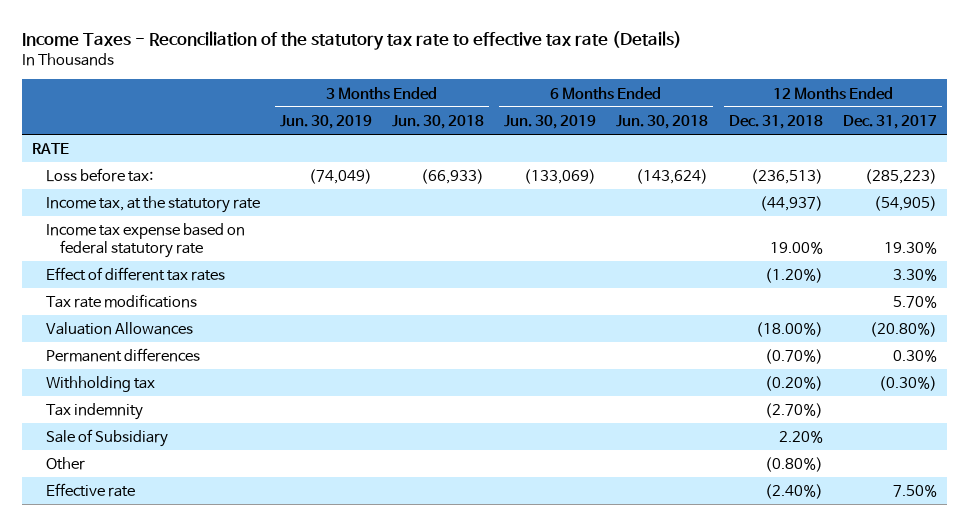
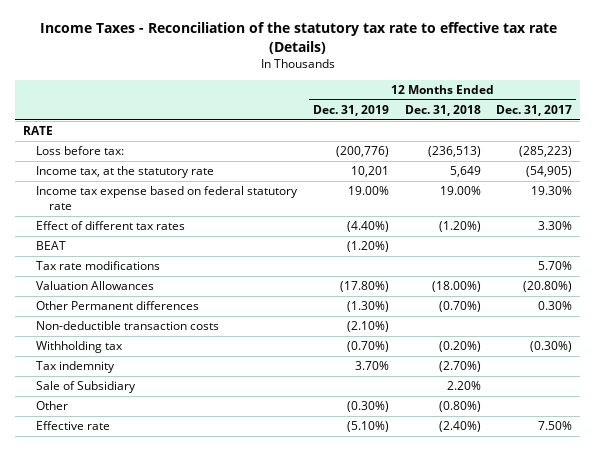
- | 3 Months Ended Jun. 30, 2019 | 3 Months Ended Jun. 30, 2018 | 6 Months Ended Jun. 30, 2019 | 6 Months Ended Jun. 30, 2018 | 12 Months Ended Dec. 31, 2018 | 12 Months Ended Dec. 31, 2017
+ | 12 Months Ended Dec. 31, 2019 | 12 Months Ended Dec. 31, 2018 | 12 Months Ended Dec. 31, 2017
- Income tax, at the statutory rate | | | | | (44,937) | (54,905)
+ Income tax, at the statutory rate | 10,201 | 5,649 | (54,905)
+ BEAT | (1.20%) | |
- Permanent differences | | | | | (0.70%) | 0.30%
+ Other Permanent differences | (1.30%) | (0.70%) | 0.30%
+ Non-deductible transaction costs | (2.10%) | |

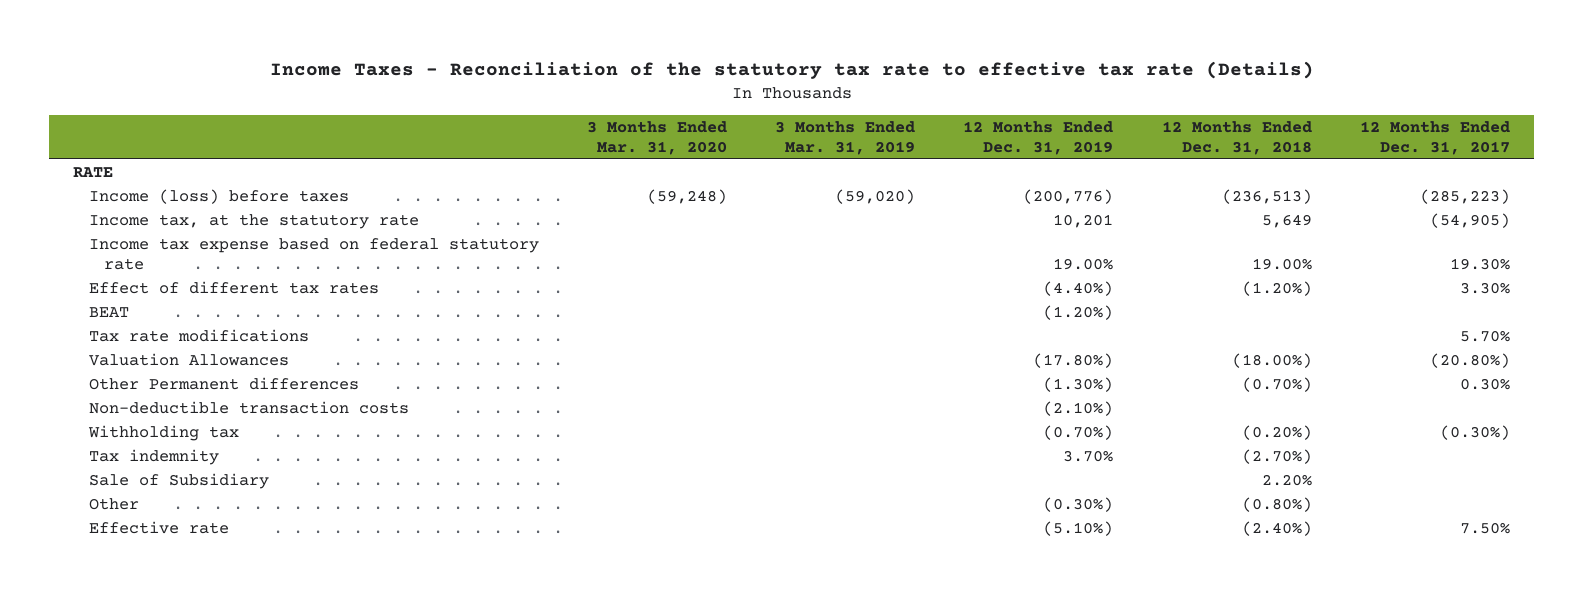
- | 12 Months Ended Dec. 31, 2019 | 12 Months Ended Dec. 31, 2018 | 12 Months Ended Dec. 31, 2017
+ | 3 Months Ended Mar. 31, 2020 | 3 Months Ended Mar. 31, 2019 | 12 Months Ended Dec. 31, 2019 | 12 Months Ended Dec. 31, 2018 | 12 Months Ended Dec. 31, 2017
- Loss before tax: | (200,776) | (236,513) | (285,223)
+ Income (loss) before taxes | (59,248) | (59,020) | (200,776) | (236,513) | (285,223)

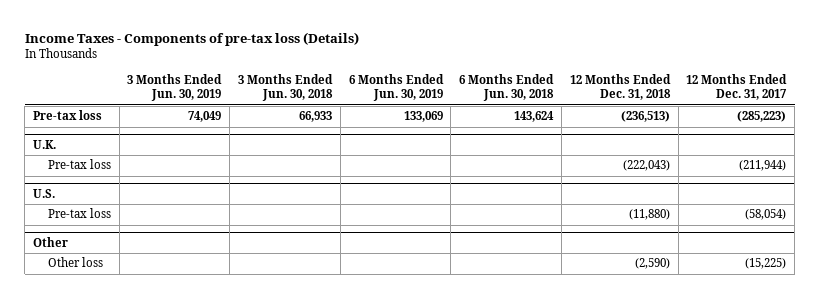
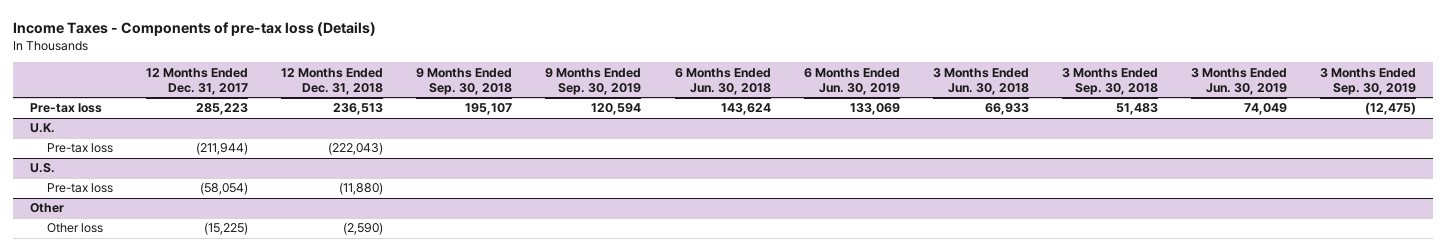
- | 3 Months Ended Jun. 30, 2019 | 3 Months Ended Jun. 30, 2018 | 6 Months Ended Jun. 30, 2019 | 6 Months Ended Jun. 30, 2018 | 12 Months Ended Dec. 31, 2018 | 12 Months Ended Dec. 31, 2017
+ | 12 Months Ended Dec. 31, 2017 | 12 Months Ended Dec. 31, 2018 | 9 Months Ended Sep. 30, 2018 | 9 Months Ended Sep. 30, 2019 | 6 Months Ended Jun. 30, 2018 | 6 Months Ended Jun. 30, 2019 | 3 Months Ended Jun. 30, 2018 | 3 Months Ended Sep. 30, 2018 | 3 Months Ended Jun. 30, 2019 | 3 Months Ended Sep. 30, 2019
- Pre-tax loss | 74,049 | 66,933 | 133,069 | 143,624 | (236,513) | (285,223)
+ Pre-tax loss | 285,223 | 236,513 | 195,107 | 120,594 | 143,624 | 133,069 | 66,933 | 51,483 | 74,049 | (12,475)

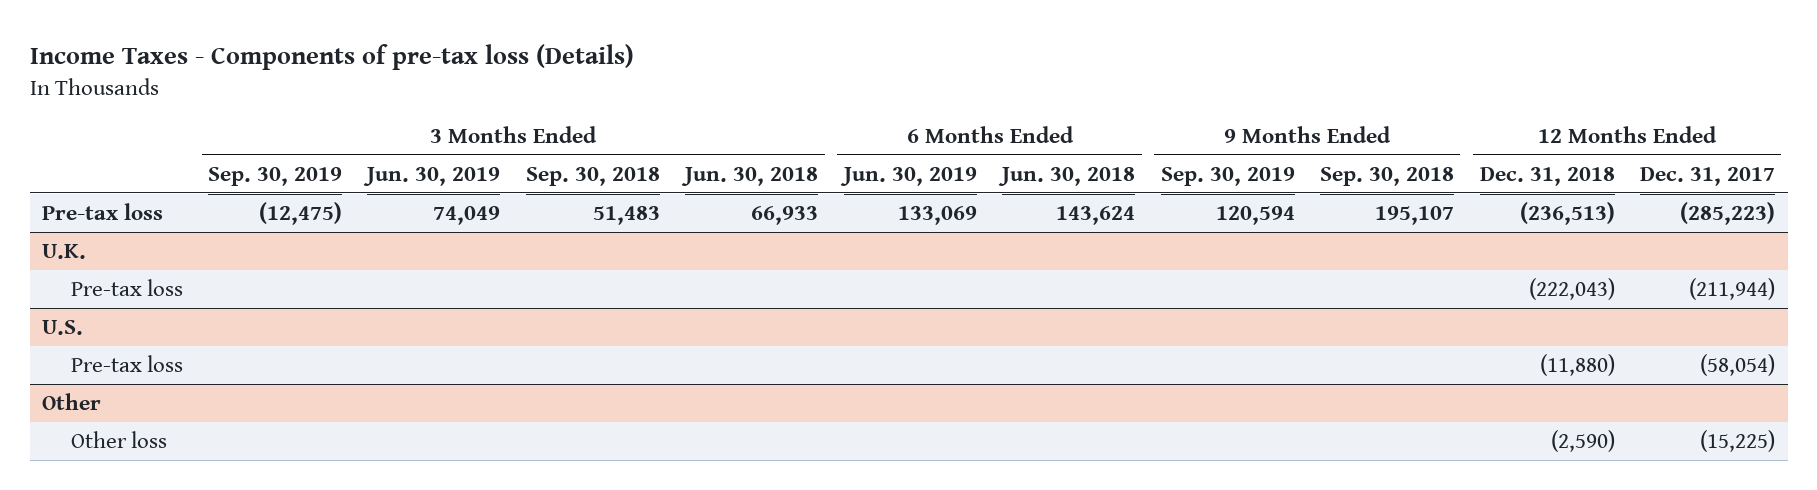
- | 12 Months Ended Dec. 31, 2017 | 12 Months Ended Dec. 31, 2018 | 9 Months Ended Sep. 30, 2018 | 9 Months Ended Sep. 30, 2019 | 6 Months Ended Jun. 30, 2018 | 6 Months Ended Jun. 30, 2019 | 3 Months Ended Jun. 30, 2018 | 3 Months Ended Sep. 30, 2018 | 3 Months Ended Jun. 30, 2019 | 3 Months Ended Sep. 30, 2019
+ | 3 Months Ended Sep. 30, 2019 | 3 Months Ended Jun. 30, 2019 | 3 Months Ended Sep. 30, 2018 | 3 Months Ended Jun. 30, 2018 | 6 Months Ended Jun. 30, 2019 | 6 Months Ended Jun. 30, 2018 | 9 Months Ended Sep. 30, 2019 | 9 Months Ended Sep. 30, 2018 | 12 Months Ended Dec. 31, 2018 | 12 Months Ended Dec. 31, 2017
- Pre-tax loss | 285,223 | 236,513 | 195,107 | 120,594 | 143,624 | 133,069 | 66,933 | 51,483 | 74,049 | (12,475)
+ Pre-tax loss | (12,475) | 74,049 | 51,483 | 66,933 | 133,069 | 143,624 | 120,594 | 195,107 | (236,513) | (285,223)

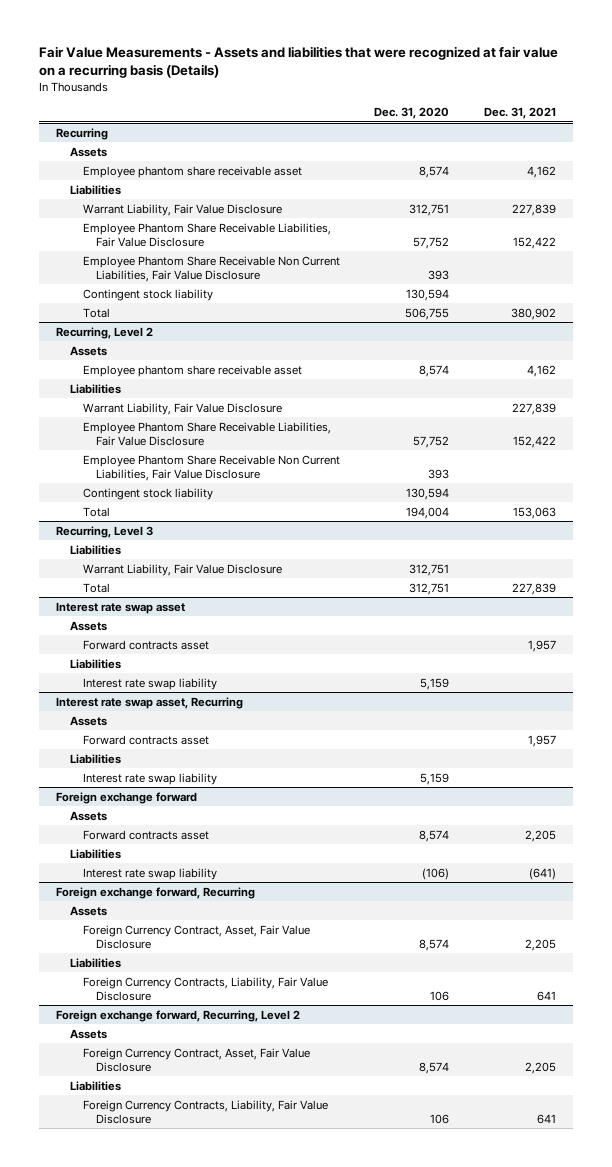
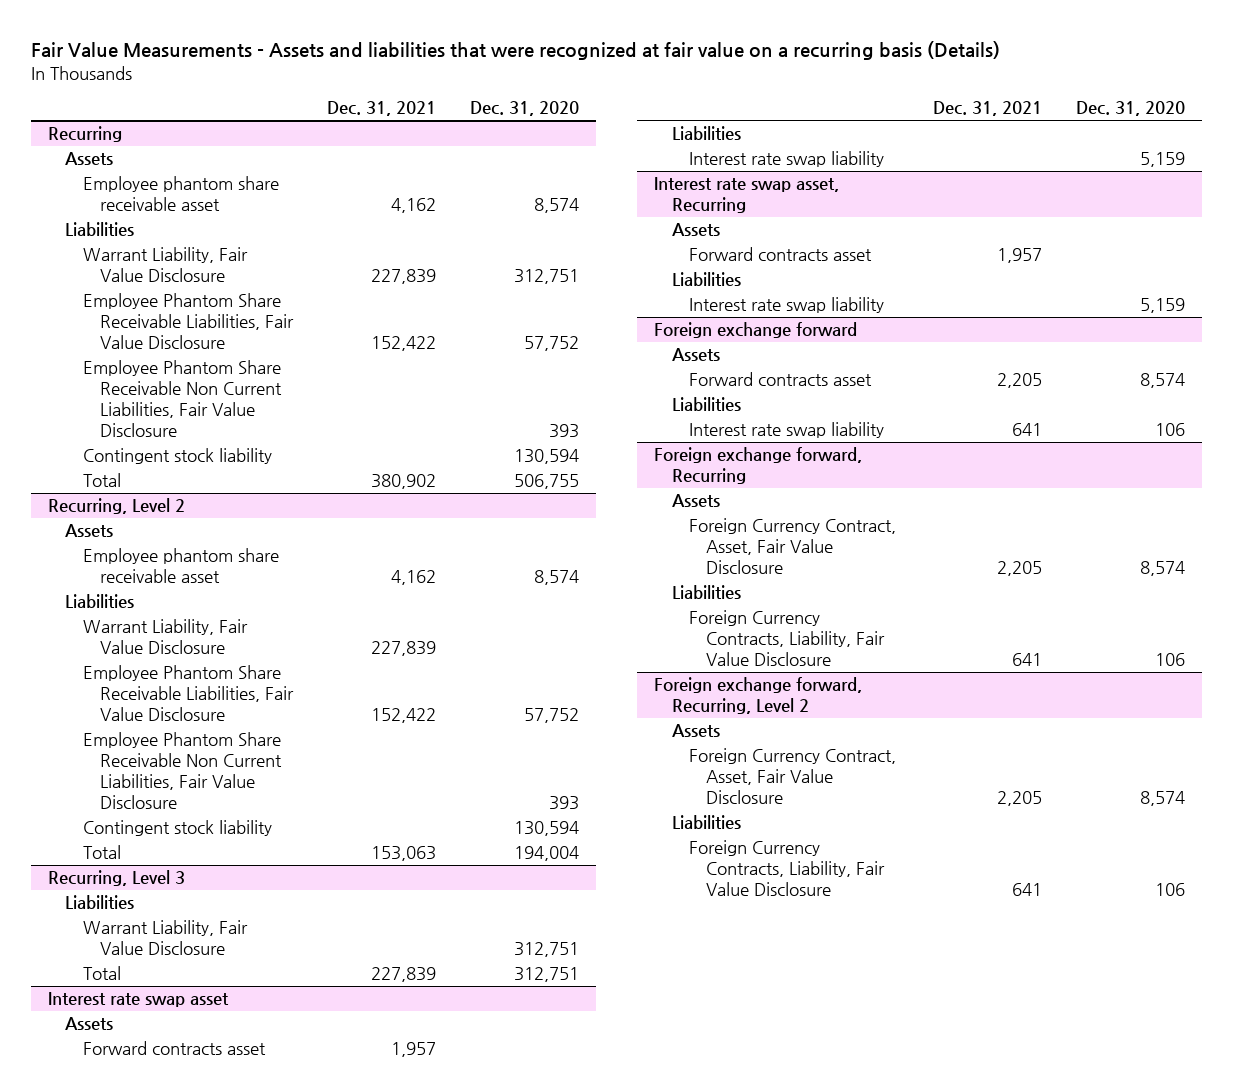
- | Dec. 31, 2020 | Dec. 31, 2021
+ | Dec. 31, 2021 | Dec. 31, 2020
@ Foreign exchange forward
- Interest rate swap liability | (106) | (641)
+ Interest rate swap liability | 641 | 106

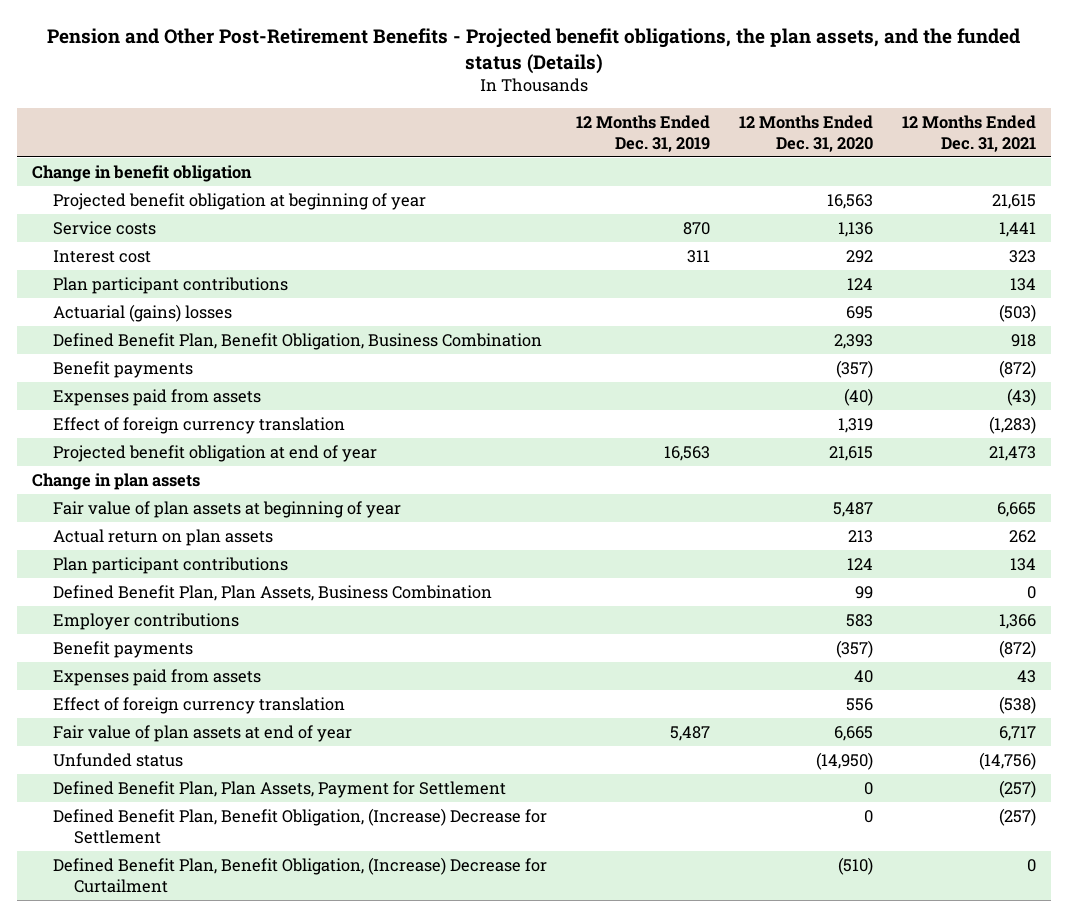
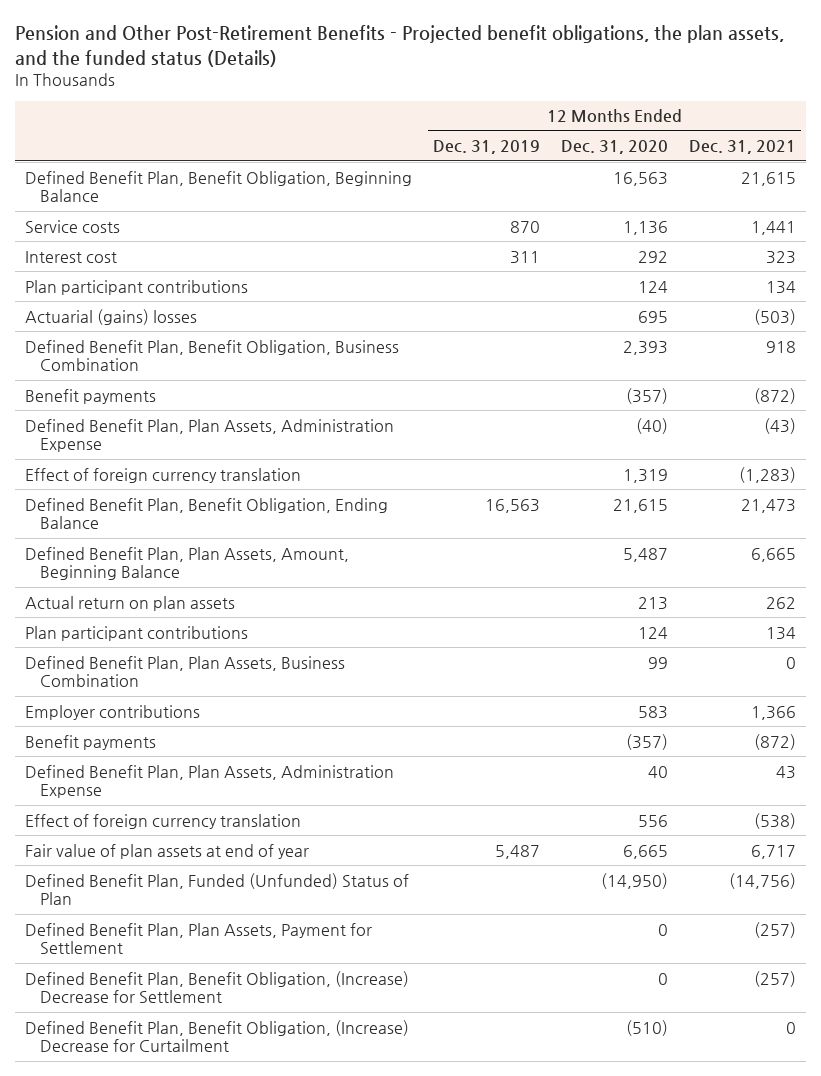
- Change in benefit obligation
- Projected benefit obligation at beginning of year | | 16,563 | 21,615
+ Defined Benefit Plan, Benefit Obligation, Beginning Balance | | 16,563 | 21,615
- Expenses paid from assets | | (40) | (43)
+ Defined Benefit Plan, Plan Assets, Administration Expense | | (40) | (43)
- Projected benefit obligation at end of year | 16,563 | 21,615 | 21,473
- Change in plan assets
- Fair value of plan assets at beginning of year | | 5,487 | 6,665
+ Defined Benefit Plan, Benefit Obligation, Ending Balance | 16,563 | 21,615 | 21,473
+ Defined Benefit Plan, Plan Assets, Amount, Beginning Balance | | 5,487 | 6,665
- Expenses paid from assets | | 40 | 43
+ Defined Benefit Plan, Plan Assets, Administration Expense | | 40 | 43
- Unfunded status | | (14,950) | (14,756)
+ Defined Benefit Plan, Funded (Unfunded) Status of Plan | | (14,950) | (14,756)

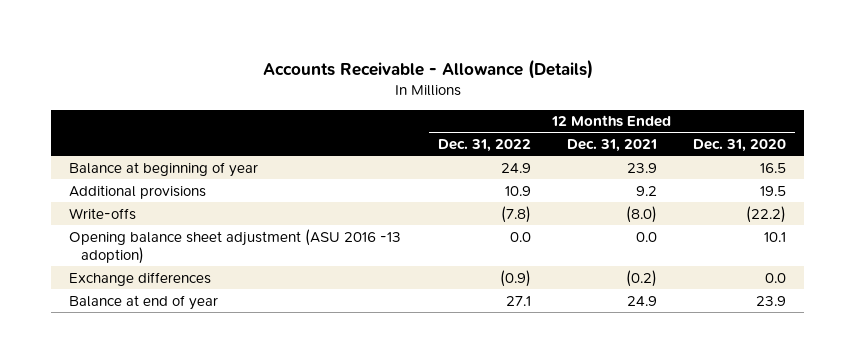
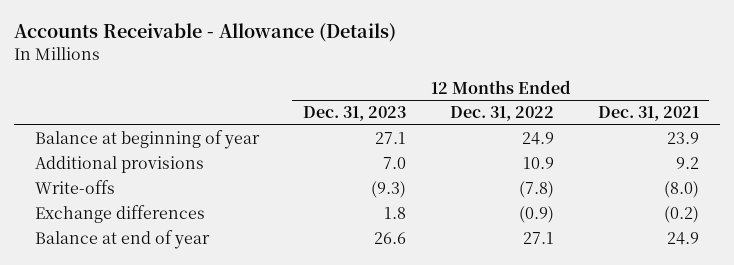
- | 12 Months Ended Dec. 31, 2022 | 12 Months Ended Dec. 31, 2021 | 12 Months Ended Dec. 31, 2020
+ | 12 Months Ended Dec. 31, 2023 | 12 Months Ended Dec. 31, 2022 | 12 Months Ended Dec. 31, 2021
- Opening balance sheet adjustment (ASU 2016 -13 adoption) | 0.0 | 0.0 | 10.1

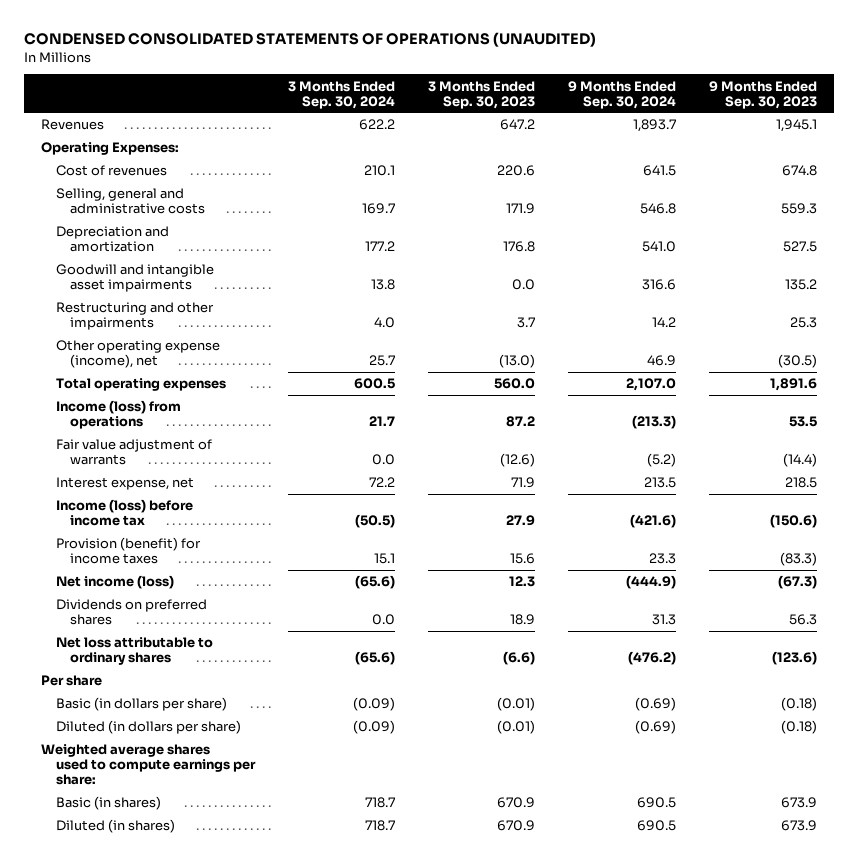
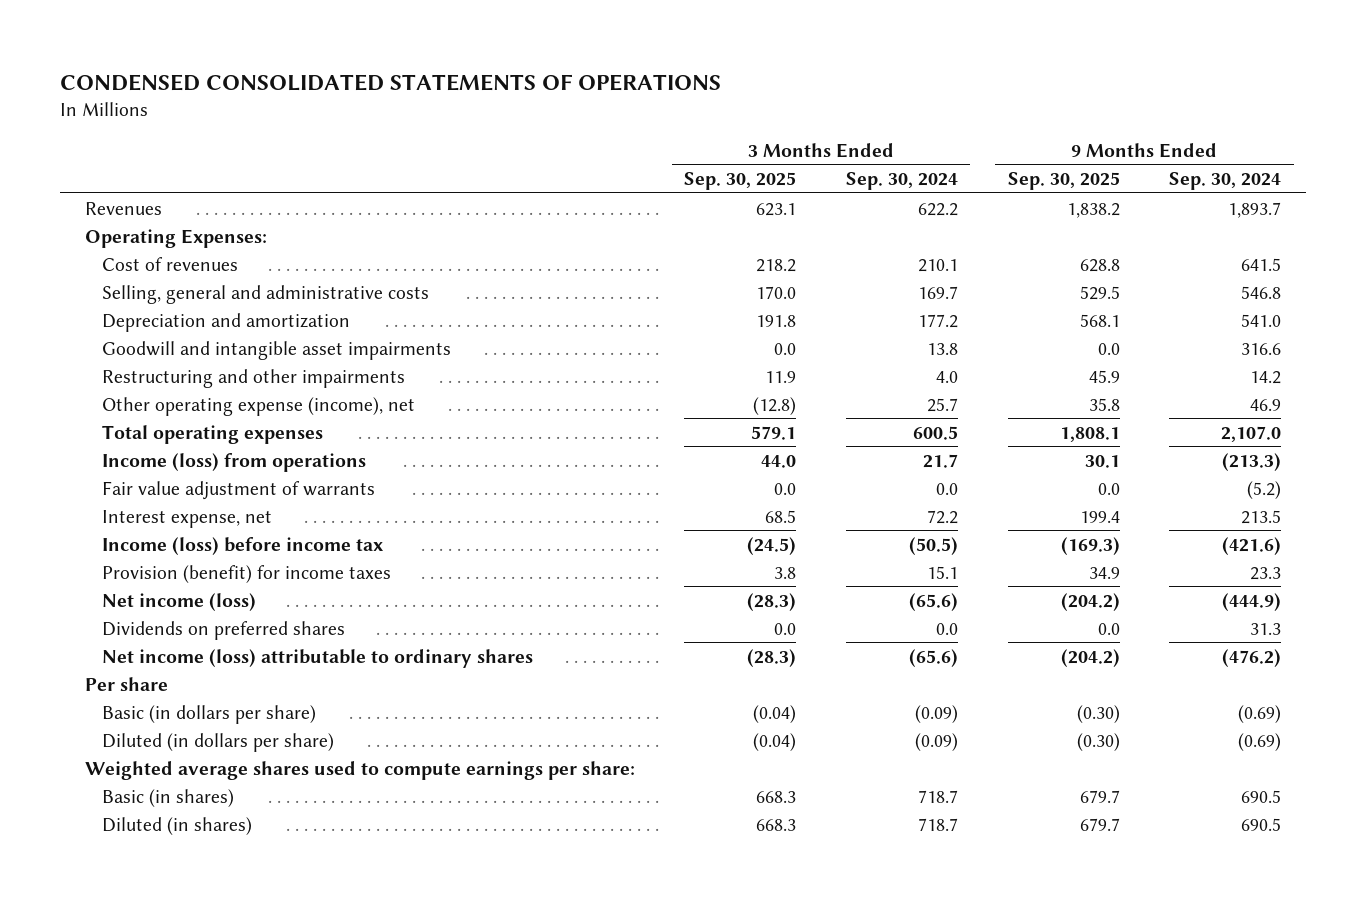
- CONDENSED CONSOLIDATED STATEMENTS OF OPERATIONS (UNAUDITED)
+ CONDENSED CONSOLIDATED STATEMENTS OF OPERATIONS
- | 3 Months Ended Sep. 30, 2024 | 3 Months Ended Sep. 30, 2023 | 9 Months Ended Sep. 30, 2024 | 9 Months Ended Sep. 30, 2023
+ | 3 Months Ended Sep. 30, 2025 | 3 Months Ended Sep. 30, 2024 | 9 Months Ended Sep. 30, 2025 | 9 Months Ended Sep. 30, 2024
- Net loss attributable to ordinary shares | (65.6) | (6.6) | (476.2) | (123.6)
+ Net income (loss) attributable to ordinary shares | (28.3) | (65.6) | (204.2) | (476.2)

